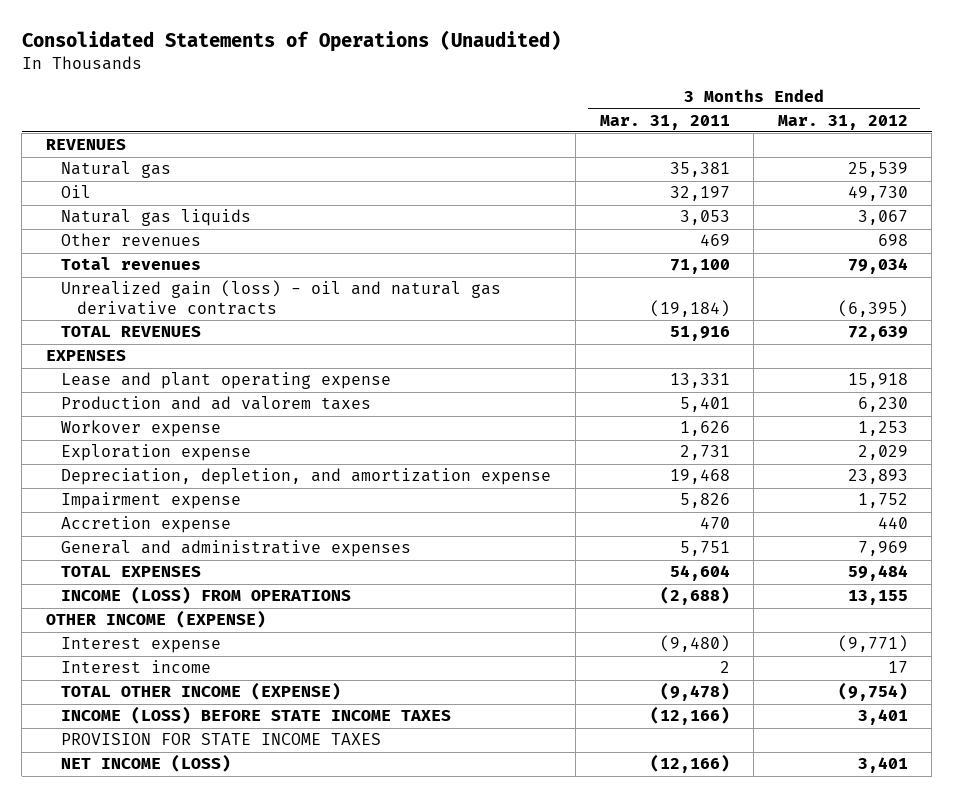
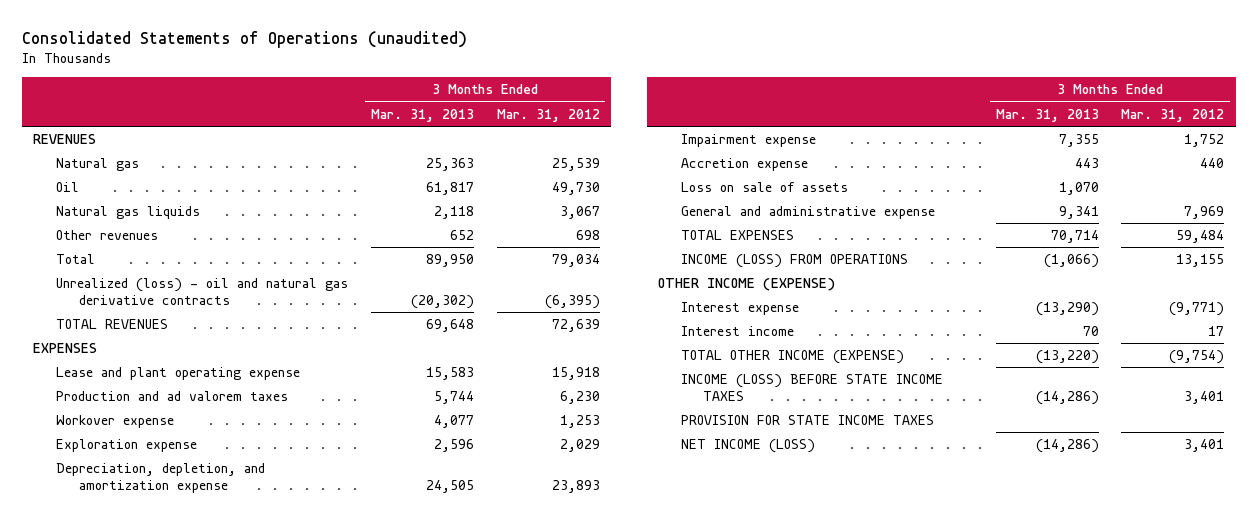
- Consolidated Statements of Operations (Unaudited)
+ Consolidated Statements of Operations (unaudited)
- | 3 Months Ended Mar. 31, 2011 | 3 Months Ended Mar. 31, 2012
+ | 3 Months Ended Mar. 31, 2013 | 3 Months Ended Mar. 31, 2012
- Total revenues | 71,100 | 79,034
- Unrealized gain (loss) - oil and natural gas derivative contracts | (19,184) | (6,395)
+ Total | 89,950 | 79,034
+ Unrealized (loss) - oil and natural gas derivative contracts | (20,302) | (6,395)
- General and administrative expenses | 5,751 | 7,969
+ Loss on sale of assets | 1,070 |
+ General and administrative expense | 9,341 | 7,969

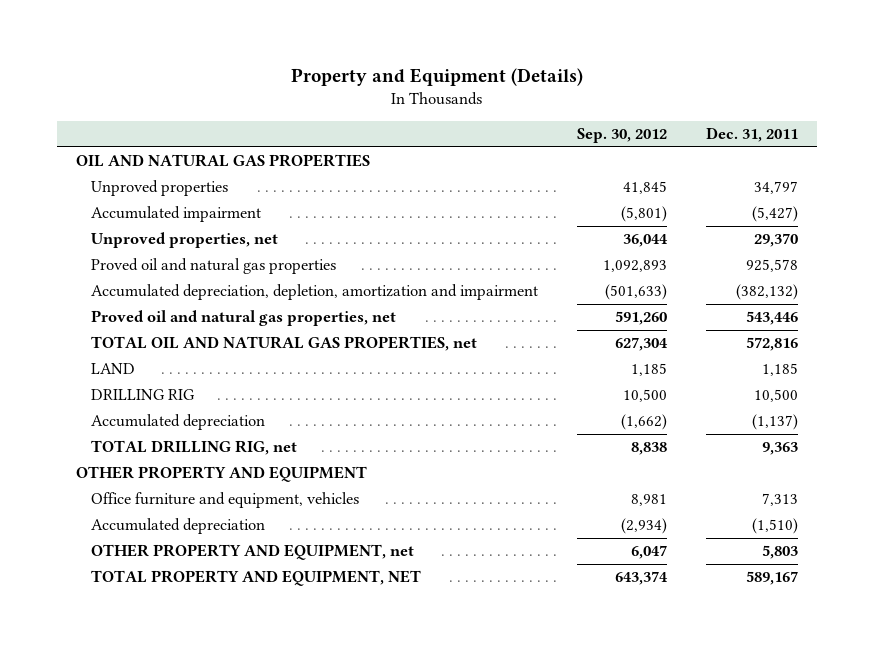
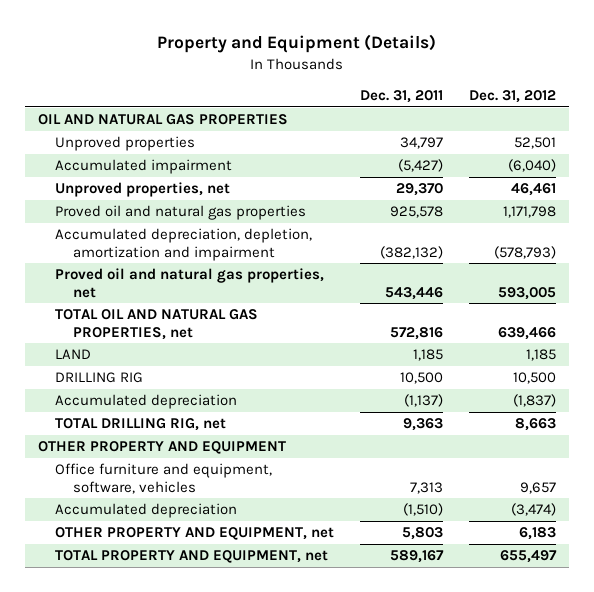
- | Sep. 30, 2012 | Dec. 31, 2011
+ | Dec. 31, 2011 | Dec. 31, 2012
- Office furniture and equipment, vehicles | 8,981 | 7,313
+ Office furniture and equipment, software, vehicles | 7,313 | 9,657
- TOTAL PROPERTY AND EQUIPMENT, NET | 643,374 | 589,167
+ TOTAL PROPERTY AND EQUIPMENT, net | 589,167 | 655,497

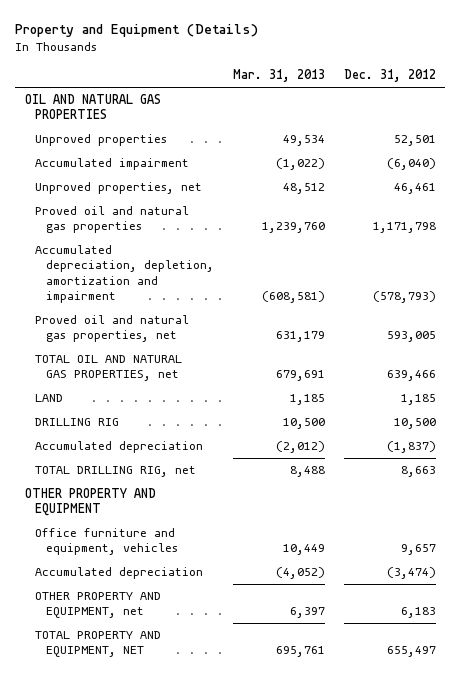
- | Dec. 31, 2011 | Dec. 31, 2012
+ | Mar. 31, 2013 | Dec. 31, 2012
- Office furniture and equipment, software, vehicles | 7,313 | 9,657
+ Office furniture and equipment, vehicles | 10,449 | 9,657
- TOTAL PROPERTY AND EQUIPMENT, net | 589,167 | 655,497
+ TOTAL PROPERTY AND EQUIPMENT, NET | 695,761 | 655,497

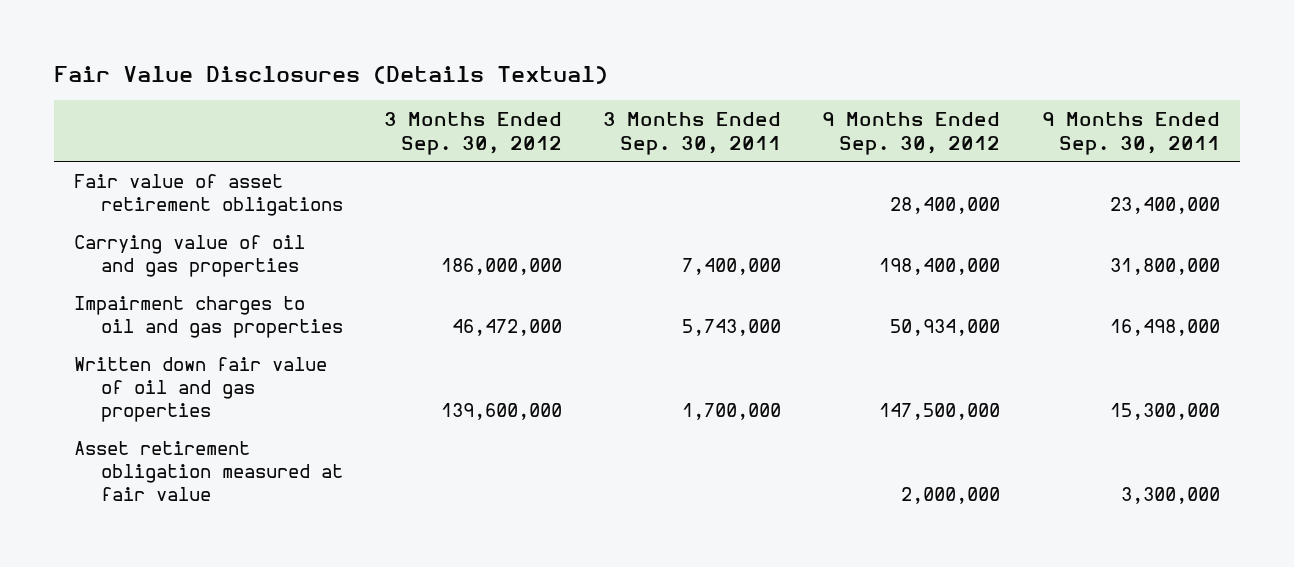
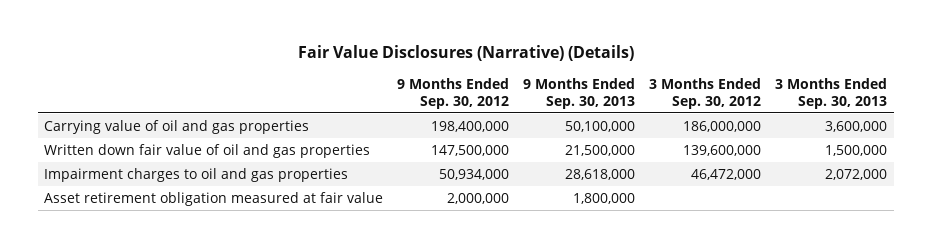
- Fair Value Disclosures (Details Textual)
+ Fair Value Disclosures (Narrative) (Details)
- | 3 Months Ended Sep. 30, 2012 | 3 Months Ended Sep. 30, 2011 | 9 Months Ended Sep. 30, 2012 | 9 Months Ended Sep. 30, 2011
+ | 9 Months Ended Sep. 30, 2012 | 9 Months Ended Sep. 30, 2013 | 3 Months Ended Sep. 30, 2012 | 3 Months Ended Sep. 30, 2013
- Fair value of asset retirement obligations | | | 28,400,000 | 23,400,000
moved down: Impairment charges to oil and gas properties | 50,934,000 | 28,618,000 | 46,472,000 | 2,072,000

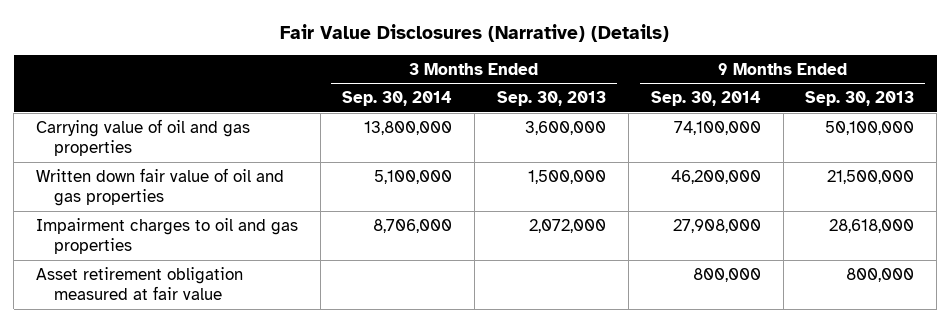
- | 9 Months Ended Sep. 30, 2012 | 9 Months Ended Sep. 30, 2013 | 3 Months Ended Sep. 30, 2012 | 3 Months Ended Sep. 30, 2013
+ | 3 Months Ended Sep. 30, 2014 | 3 Months Ended Sep. 30, 2013 | 9 Months Ended Sep. 30, 2014 | 9 Months Ended Sep. 30, 2013
- Asset retirement obligation measured at fair value | 2,000,000 | 1,800,000 | |
+ Asset retirement obligation measured at fair value | | | 800,000 | 800,000

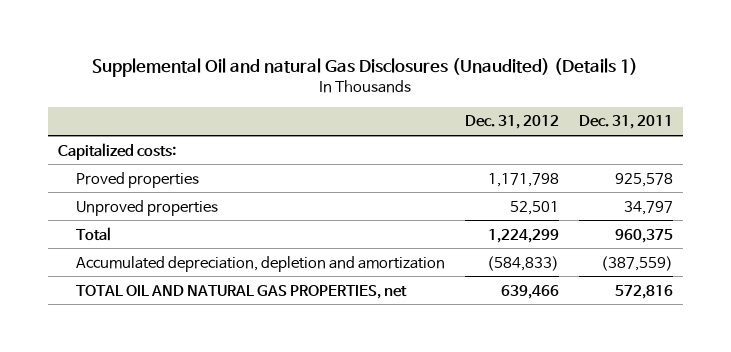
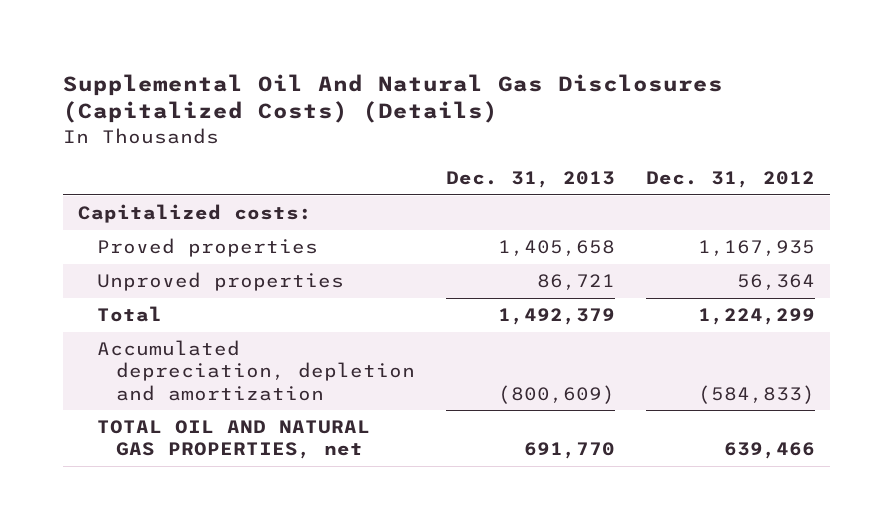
- Supplemental Oil and natural Gas Disclosures (Unaudited) (Details 1)
+ Supplemental Oil And Natural Gas Disclosures (Capitalized Costs) (Details)
- | Dec. 31, 2012 | Dec. 31, 2011
+ | Dec. 31, 2013 | Dec. 31, 2012
- Proved properties | 1,171,798 | 925,578
- Unproved properties | 52,501 | 34,797
+ Proved properties | 1,405,658 | 1,167,935
+ Unproved properties | 86,721 | 56,364

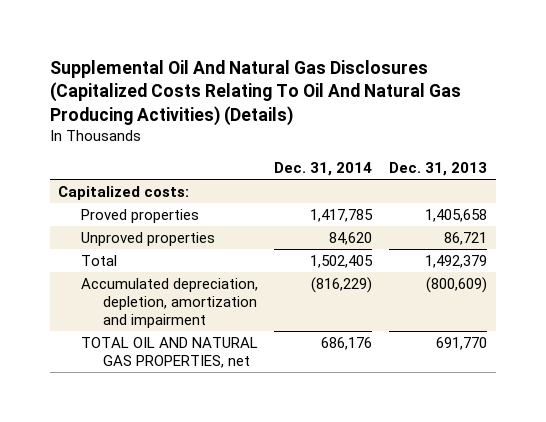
- Supplemental Oil And Natural Gas Disclosures (Capitalized Costs) (Details)
+ Supplemental Oil And Natural Gas Disclosures (Capitalized Costs Relating To Oil And Natural Gas Producing Activities) (Details)
- | Dec. 31, 2013 | Dec. 31, 2012
+ | Dec. 31, 2014 | Dec. 31, 2013
- Accumulated depreciation, depletion and amortization | (800,609) | (584,833)
+ Accumulated depreciation, depletion, amortization and impairment | (816,229) | (800,609)

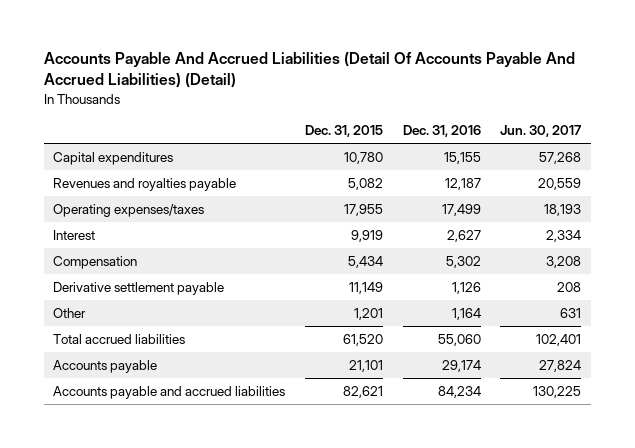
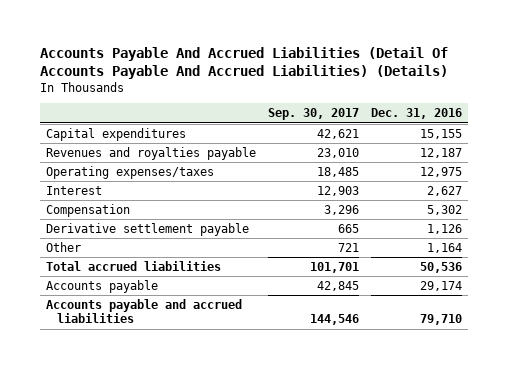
- Accounts Payable And Accrued Liabilities (Detail Of Accounts Payable And Accrued Liabilities) (Detail)
+ Accounts Payable And Accrued Liabilities (Detail Of Accounts Payable And Accrued Liabilities) (Details)
- | Dec. 31, 2015 | Dec. 31, 2016 | Jun. 30, 2017
+ | Sep. 30, 2017 | Dec. 31, 2016
- Operating expenses/taxes | 17,955 | 17,499 | 18,193
+ Operating expenses/taxes | 18,485 | 12,975
- Total accrued liabilities | 61,520 | 55,060 | 102,401
+ Total accrued liabilities | 101,701 | 50,536
- Accounts payable and accrued liabilities | 82,621 | 84,234 | 130,225
+ Accounts payable and accrued liabilities | 144,546 | 79,710

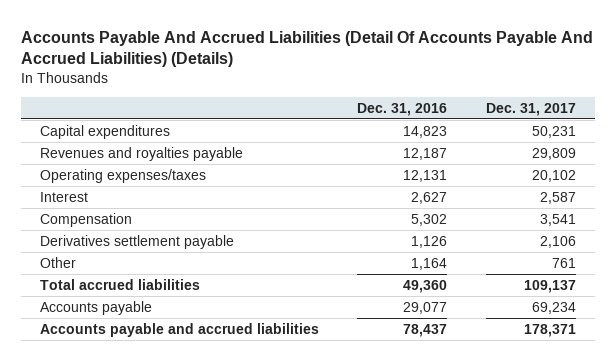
- | Sep. 30, 2017 | Dec. 31, 2016
+ | Dec. 31, 2016 | Dec. 31, 2017
- Capital expenditures | 42,621 | 15,155
+ Capital expenditures | 14,823 | 50,231
- Operating expenses/taxes | 18,485 | 12,975
+ Operating expenses/taxes | 12,131 | 20,102
- Derivative settlement payable | 665 | 1,126
+ Derivatives settlement payable | 1,126 | 2,106
- Total accrued liabilities | 101,701 | 50,536
- Accounts payable | 42,845 | 29,174
- Accounts payable and accrued liabilities | 144,546 | 79,710
+ Total accrued liabilities | 49,360 | 109,137
+ Accounts payable | 29,077 | 69,234
+ Accounts payable and accrued liabilities | 78,437 | 178,371

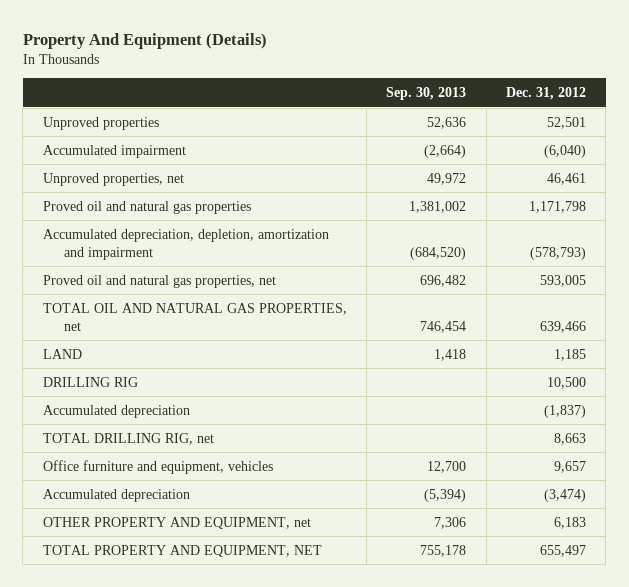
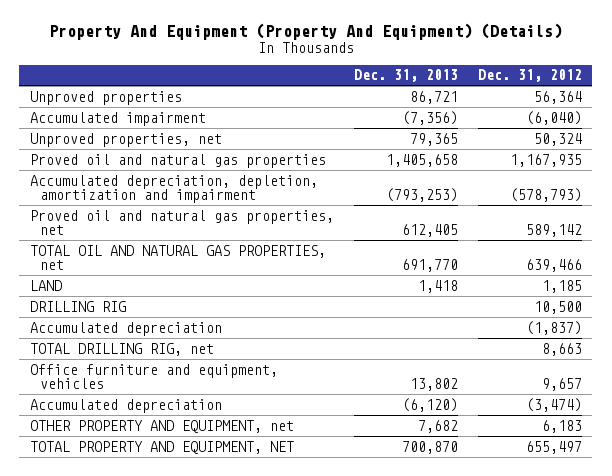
- Property And Equipment (Details)
+ Property And Equipment (Property And Equipment) (Details)
- | Sep. 30, 2013 | Dec. 31, 2012
+ | Dec. 31, 2013 | Dec. 31, 2012
- Unproved properties | 52,636 | 52,501
+ Unproved properties | 86,721 | 56,364
- Unproved properties, net | 49,972 | 46,461
- Proved oil and natural gas properties | 1,381,002 | 1,171,798
+ Unproved properties, net | 79,365 | 50,324
+ Proved oil and natural gas properties | 1,405,658 | 1,167,935
- Proved oil and natural gas properties, net | 696,482 | 593,005
+ Proved oil and natural gas properties, net | 612,405 | 589,142

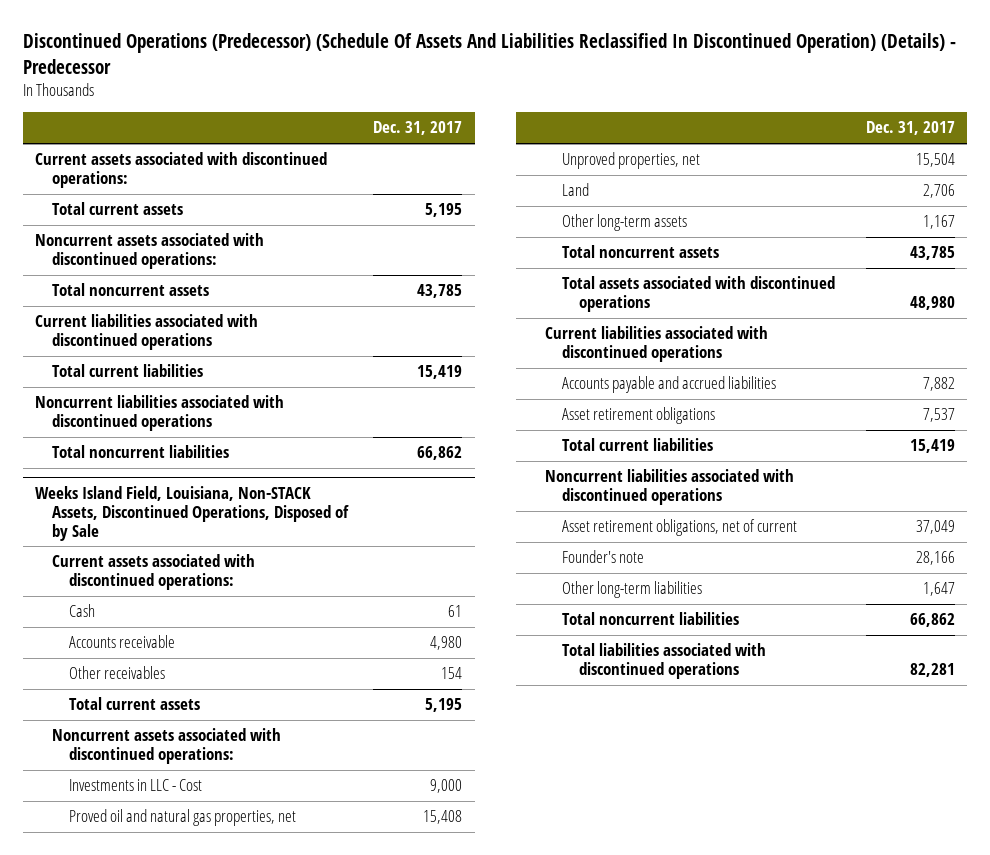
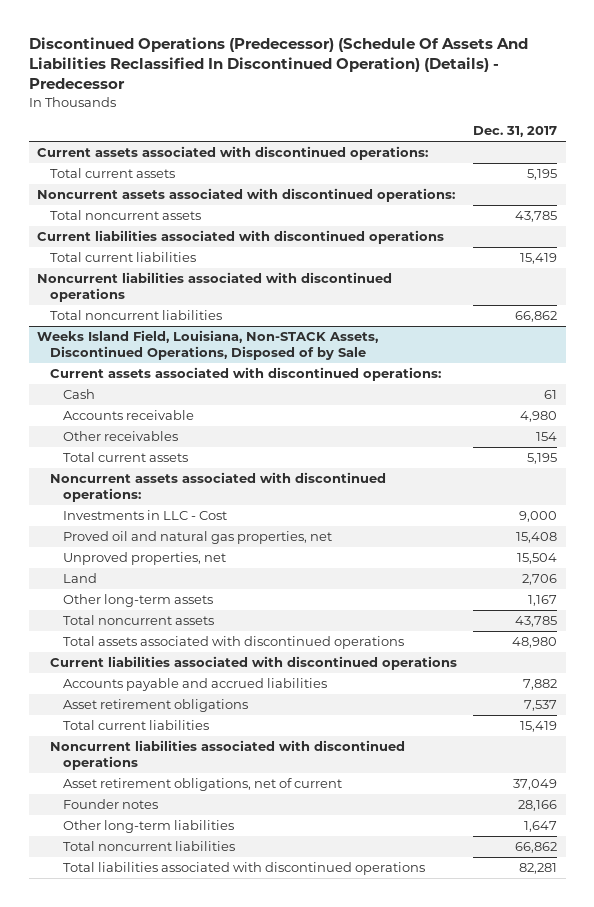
@ Weeks Island Field, Louisiana, Non-STACK Assets, Discontinued Operations, Disposed of by Sale
- Founder's note | 28,166
+ Founder notes | 28,166

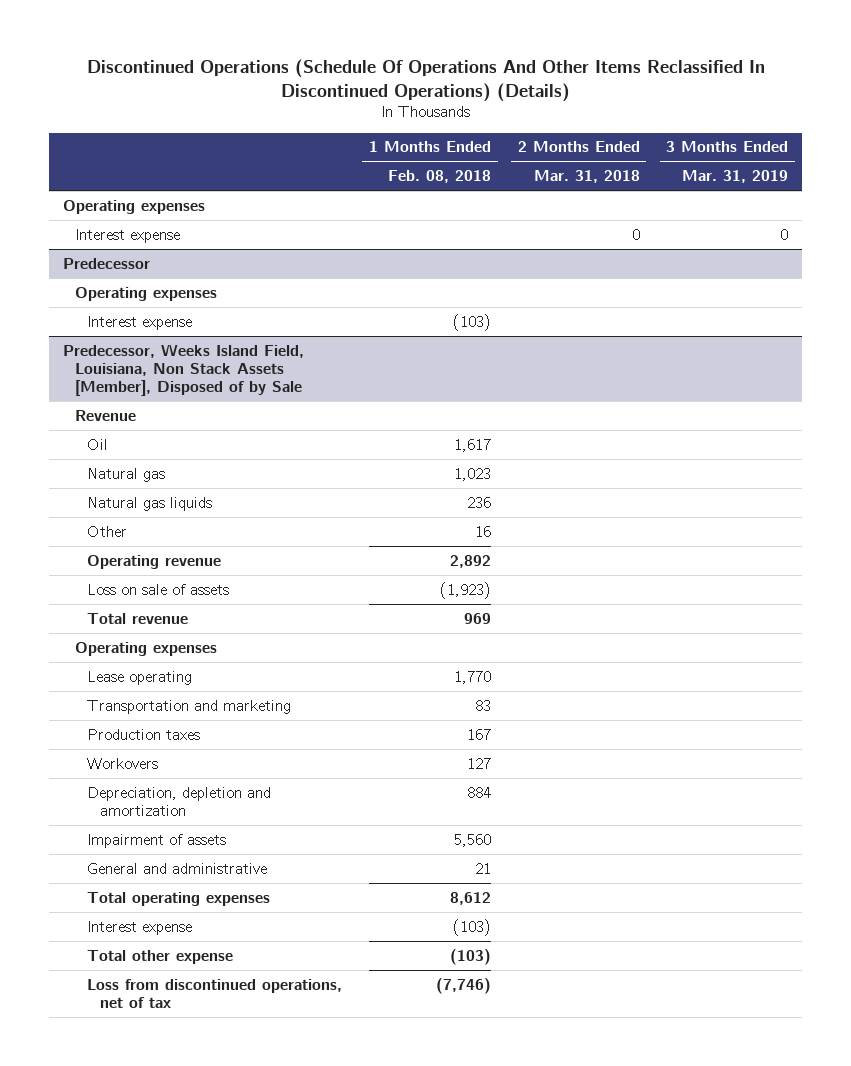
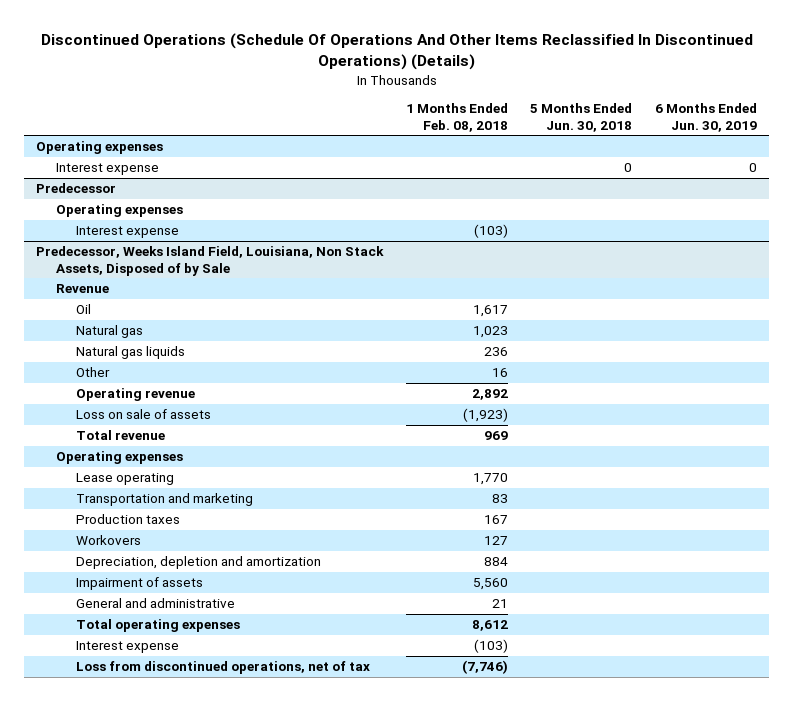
- | 1 Months Ended Feb. 08, 2018 | 2 Months Ended Mar. 31, 2018 | 3 Months Ended Mar. 31, 2019
+ | 1 Months Ended Feb. 08, 2018 | 5 Months Ended Jun. 30, 2018 | 6 Months Ended Jun. 30, 2019
- Predecessor, Weeks Island Field, Louisiana, Non Stack Assets [Member], Disposed of by Sale
+ Predecessor, Weeks Island Field, Louisiana, Non Stack Assets, Disposed of by Sale
- Total other expense | (103) | |

